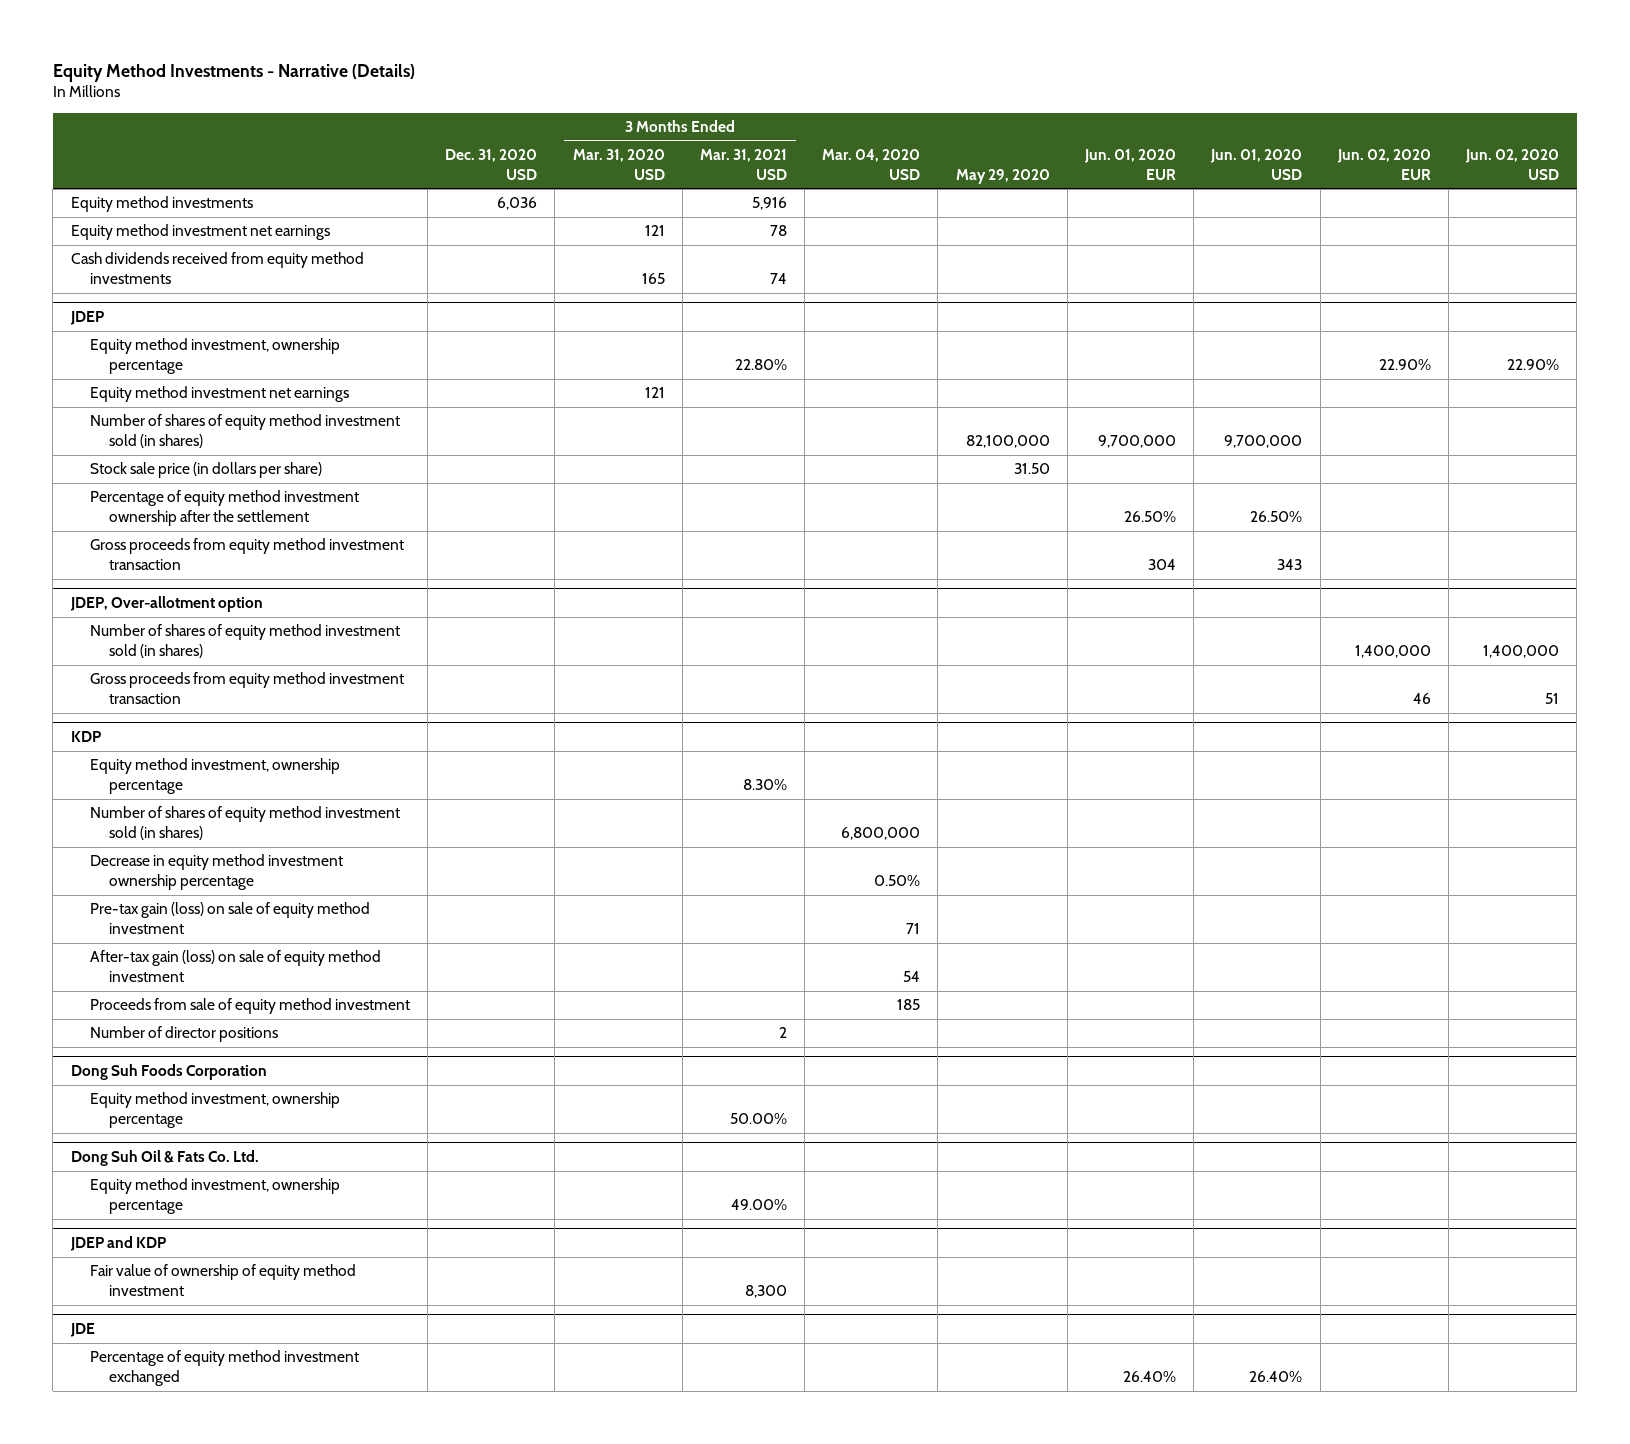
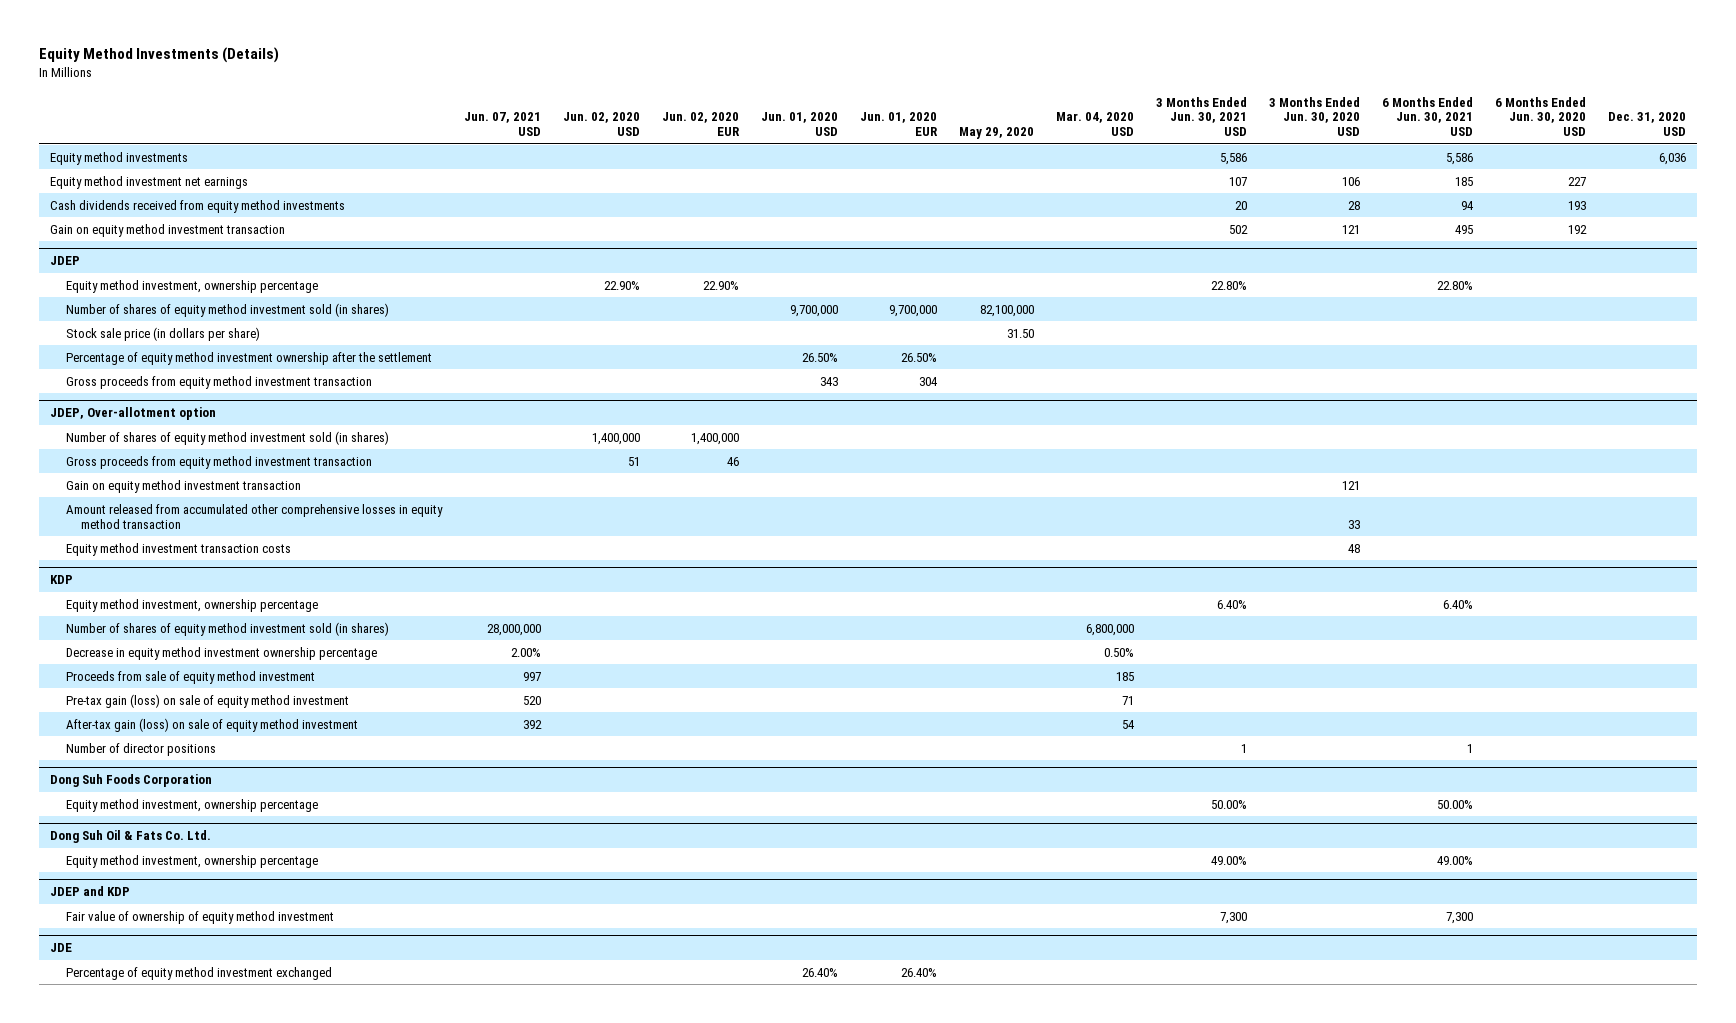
- Equity Method Investments - Narrative (Details)
+ Equity Method Investments (Details)
- | Dec. 31, 2020 USD | 3 Months Ended Mar. 31, 2020 USD | 3 Months Ended Mar. 31, 2021 USD | Mar. 04, 2020 USD | May 29, 2020 | Jun. 01, 2020 EUR | Jun. 01, 2020 USD | Jun. 02, 2020 EUR | Jun. 02, 2020 USD
+ | Jun. 07, 2021 USD | Jun. 02, 2020 USD | Jun. 02, 2020 EUR | Jun. 01, 2020 USD | Jun. 01, 2020 EUR | May 29, 2020 | Mar. 04, 2020 USD | 3 Months Ended Jun. 30, 2021 USD | 3 Months Ended Jun. 30, 2020 USD | 6 Months Ended Jun. 30, 2021 USD | 6 Months Ended Jun. 30, 2020 USD | Dec. 31, 2020 USD
+ Gain on equity method investment transaction | | | | | | | | 502 | 121 | 495 | 192 |
@ JDEP
- Equity method investment net earnings | | 121 | | | | | | |
@ JDEP, Over-allotment option
+ Gain on equity method investment transaction | | | | | | | | | 121 | | |
+ Amount released from accumulated other comprehensive losses in equity method transaction | | | | | | | | | 33 | | |
+ Equity method investment transaction costs | | | | | | | | | 48 | | |
@ KDP
moved up: Proceeds from sale of equity method investment | 997 | | | | | | 185 | | | | |

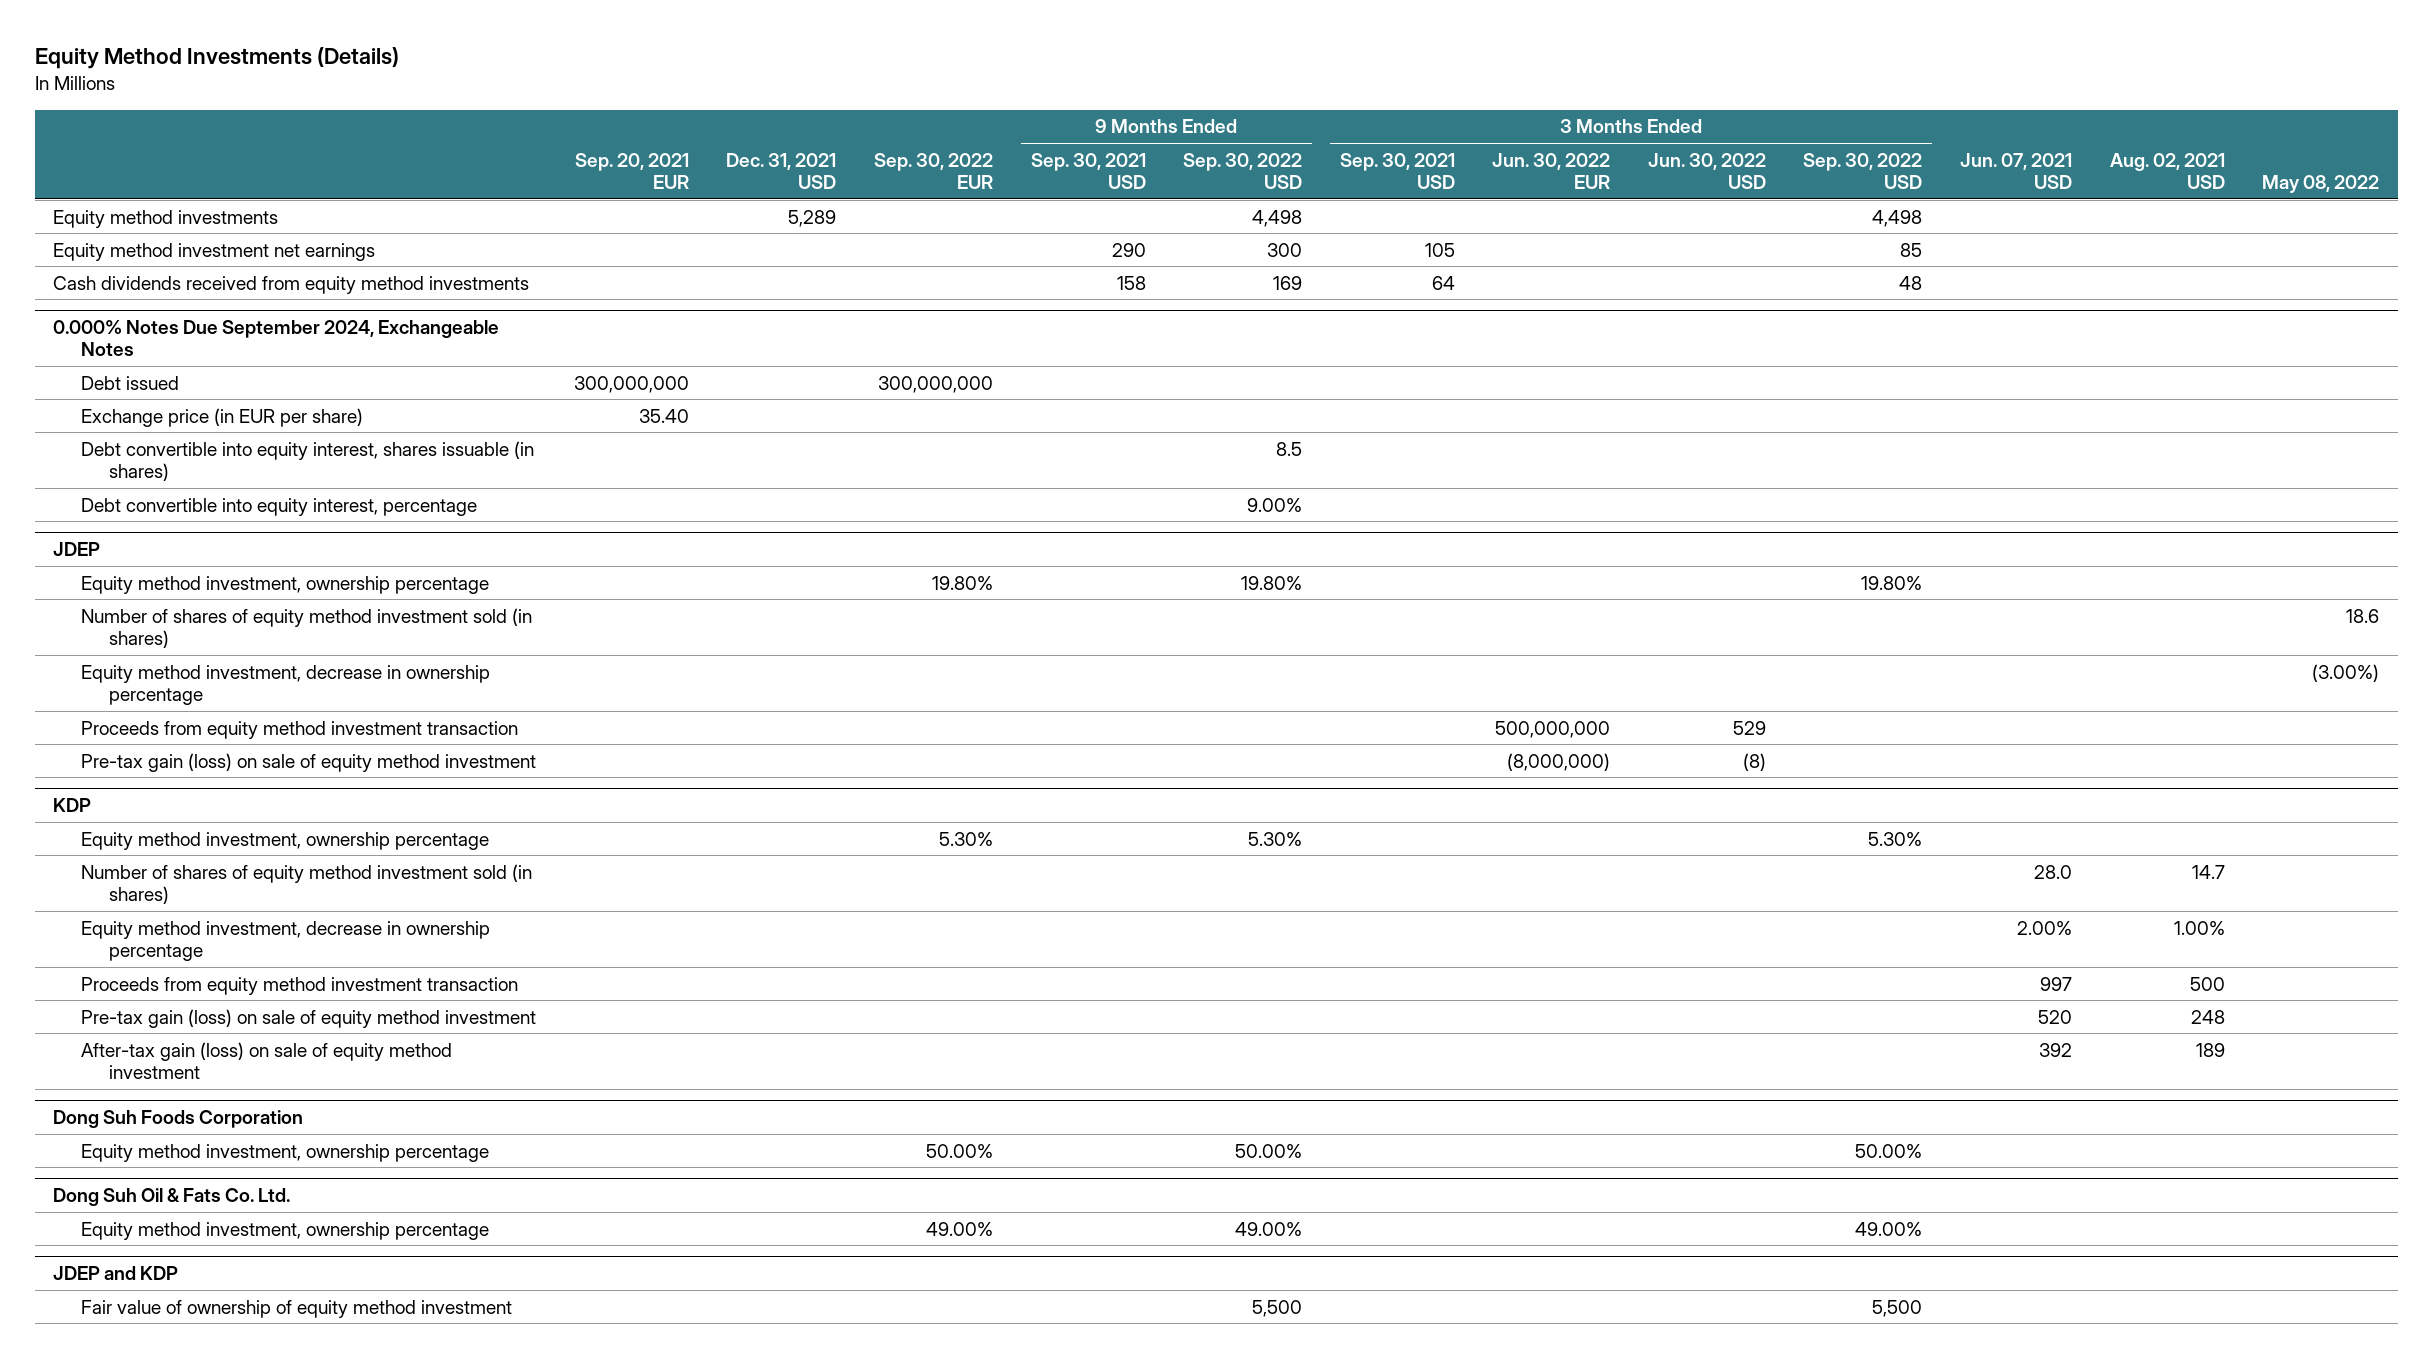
- | Jun. 07, 2021 USD | Jun. 02, 2020 USD | Jun. 02, 2020 EUR | Jun. 01, 2020 USD | Jun. 01, 2020 EUR | May 29, 2020 | Mar. 04, 2020 USD | 3 Months Ended Jun. 30, 2021 USD | 3 Months Ended Jun. 30, 2020 USD | 6 Months Ended Jun. 30, 2021 USD | 6 Months Ended Jun. 30, 2020 USD | Dec. 31, 2020 USD
+ | Sep. 20, 2021 EUR | Dec. 31, 2021 USD | Sep. 30, 2022 EUR | 9 Months Ended Sep. 30, 2021 USD | 9 Months Ended Sep. 30, 2022 USD | 3 Months Ended Sep. 30, 2021 USD | 3 Months Ended Jun. 30, 2022 EUR | 3 Months Ended Jun. 30, 2022 USD | 3 Months Ended Sep. 30, 2022 USD | Jun. 07, 2021 USD | Aug. 02, 2021 USD | May 08, 2022
- Gain on equity method investment transaction | | | | | | | | 502 | 121 | 495 | 192 |
+ 0.000% Notes Due September 2024, Exchangeable Notes
+ Debt issued | 300,000,000 | | 300,000,000 | | | | | | | | |
+ Exchange price (in EUR per share) | 35.40 | | | | | | | | | | |
+ Debt convertible into equity interest, shares issuable (in shares) | | | | | 8.5 | | | | | | |
+ Debt convertible into equity interest, percentage | | | | | 9.00% | | | | | | |
@ JDEP
- Stock sale price (in dollars per share) | | | | | | 31.50 | | | | | |
- Percentage of equity method investment ownership after the settlement | | | | 26.50% | 26.50% | | | | | | |
- Gross proceeds from equity method investment transaction | | | | 343 | 304 | | | | | | |
- JDEP, Over-allotment option
- Number of shares of equity method investment sold (in shares) | | 1,400,000 | 1,400,000 | | | | | | | | |
- Gross proceeds from equity method investment transaction | | 51 | 46 | | | | | | | | |
- Gain on equity method investment transaction | | | | | | | | | 121 | | |
- Amount released from accumulated other comprehensive losses in equity method transaction | | | | | | | | | 33 | | |
- Equity method investment transaction costs | | | | | | | | | 48 | | |
@ JDEP
+ Equity method investment, decrease in ownership percentage | | | | | | | | | | | | (3.00%)
+ Proceeds from equity method investment transaction | | | | | | | 500,000,000 | 529 | | | |
+ Pre-tax gain (loss) on sale of equity method investment | | | | | | | (8,000,000) | (8) | | | |
@ KDP
- Number of shares of equity method investment sold (in shares) | 28,000,000 | | | | | | 6,800,000 | | | | |
- Decrease in equity method investment ownership percentage | 2.00% | | | | | | 0.50% | | | | |
- Proceeds from sale of equity method investment | 997 | | | | | | 185 | | | | |
+ Number of shares of equity method investment sold (in shares) | | | | | | | | | | 28.0 | 14.7 |
+ Equity method investment, decrease in ownership percentage | | | | | | | | | | 2.00% | 1.00% |
+ Proceeds from equity method investment transaction | | | | | | | | | | 997 | 500 |
- Number of director positions | | | | | | | | 1 | | 1 | |
- JDE
- Percentage of equity method investment exchanged | | | | 26.40% | 26.40% | | | | | | |

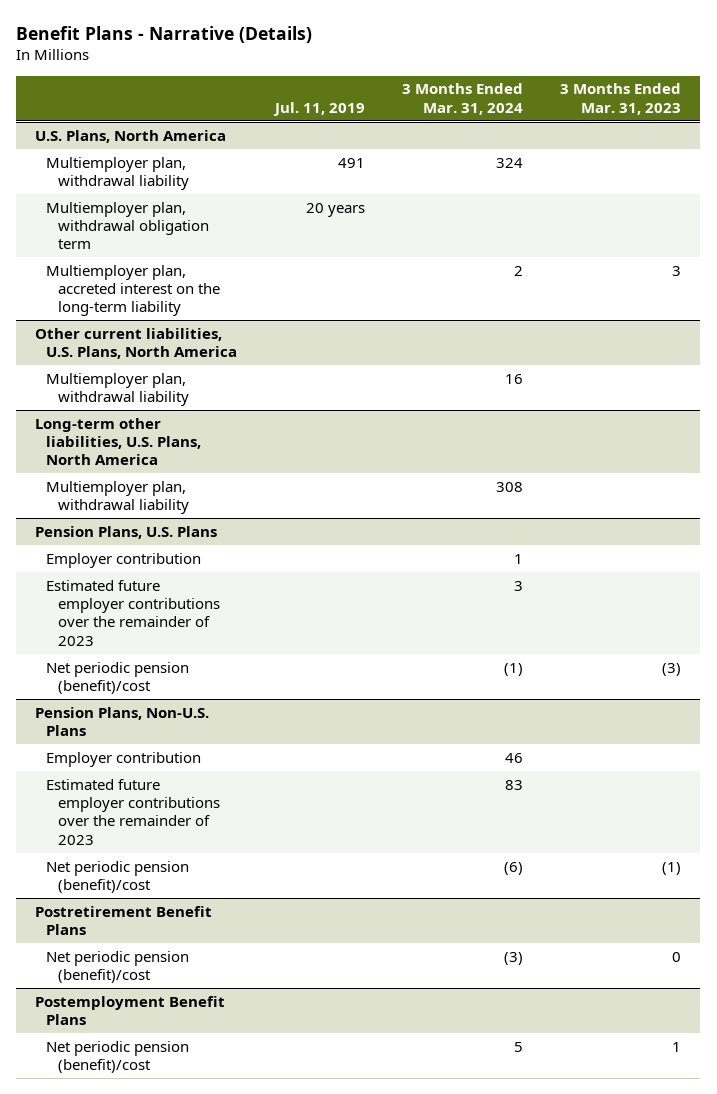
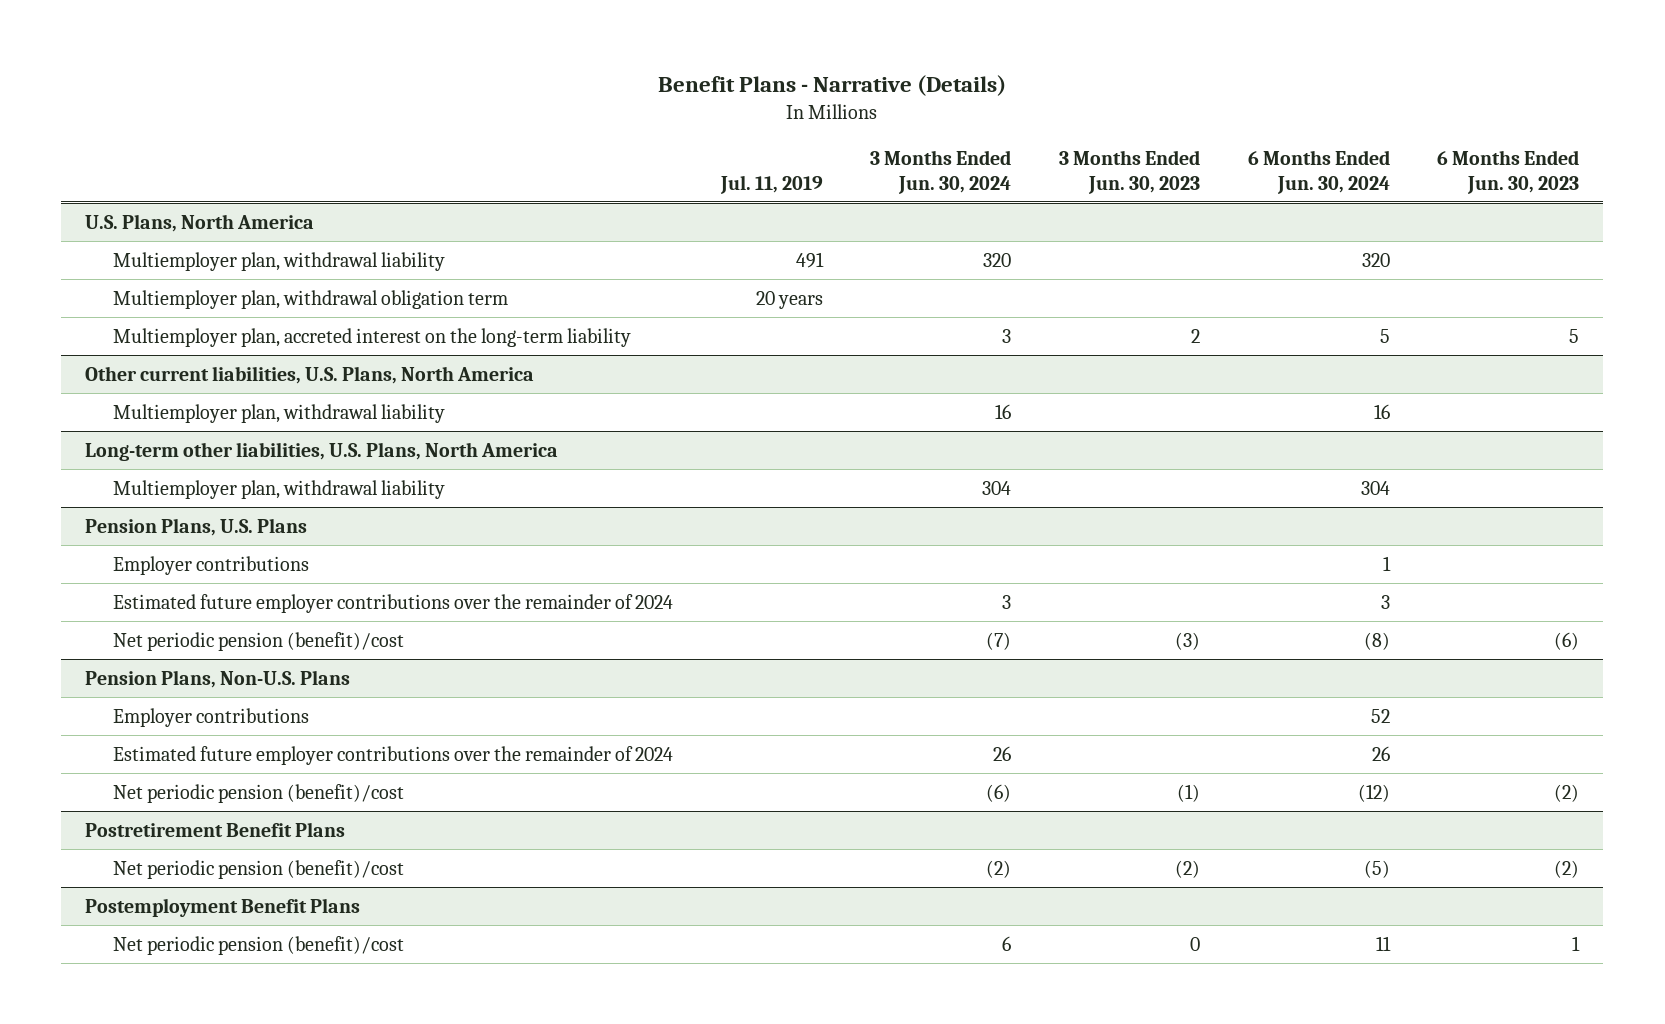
- | Jul. 11, 2019 | 3 Months Ended Mar. 31, 2024 | 3 Months Ended Mar. 31, 2023
+ | Jul. 11, 2019 | 3 Months Ended Jun. 30, 2024 | 3 Months Ended Jun. 30, 2023 | 6 Months Ended Jun. 30, 2024 | 6 Months Ended Jun. 30, 2023
@ Pension Plans, U.S. Plans
- Employer contribution | | 1 |
- Estimated future employer contributions over the remainder of 2023 | | 3 |
+ Employer contributions | | | | 1 |
+ Estimated future employer contributions over the remainder of 2024 | | 3 | | 3 |
@ Pension Plans, Non-U.S. Plans
- Employer contribution | | 46 |
- Estimated future employer contributions over the remainder of 2023 | | 83 |
+ Employer contributions | | | | 52 |
+ Estimated future employer contributions over the remainder of 2024 | | 26 | | 26 |

